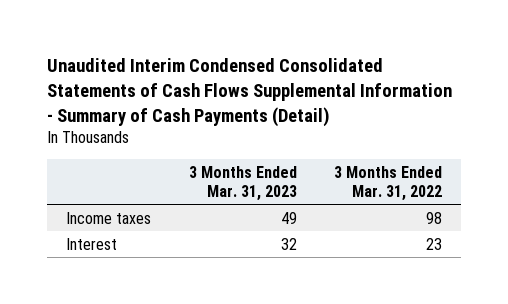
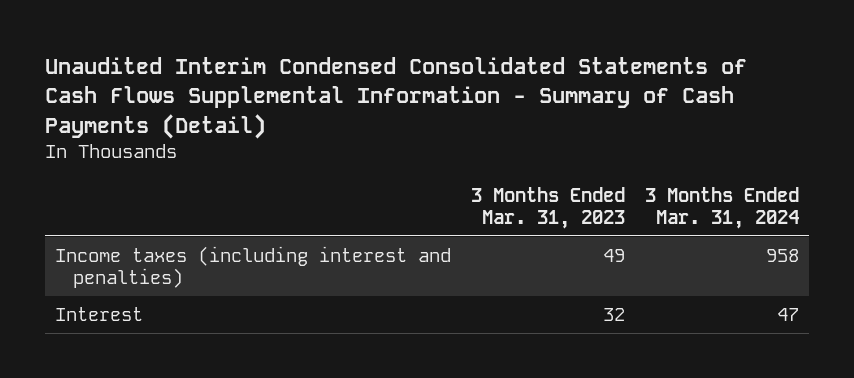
- | 3 Months Ended Mar. 31, 2023 | 3 Months Ended Mar. 31, 2022
+ | 3 Months Ended Mar. 31, 2023 | 3 Months Ended Mar. 31, 2024
- Income taxes | 49 | 98
+ Income taxes (including interest and penalties) | 49 | 958

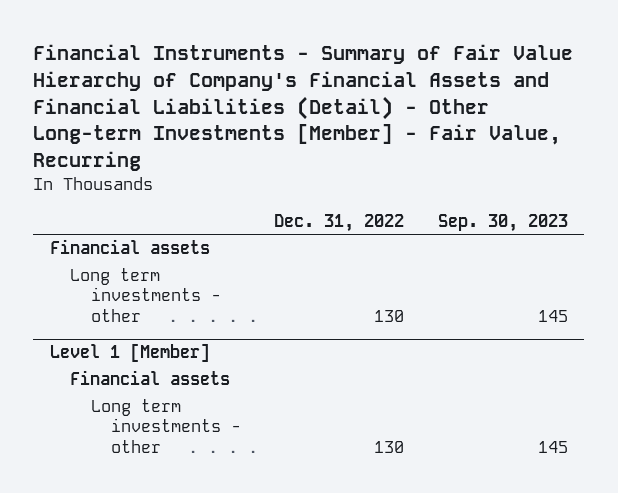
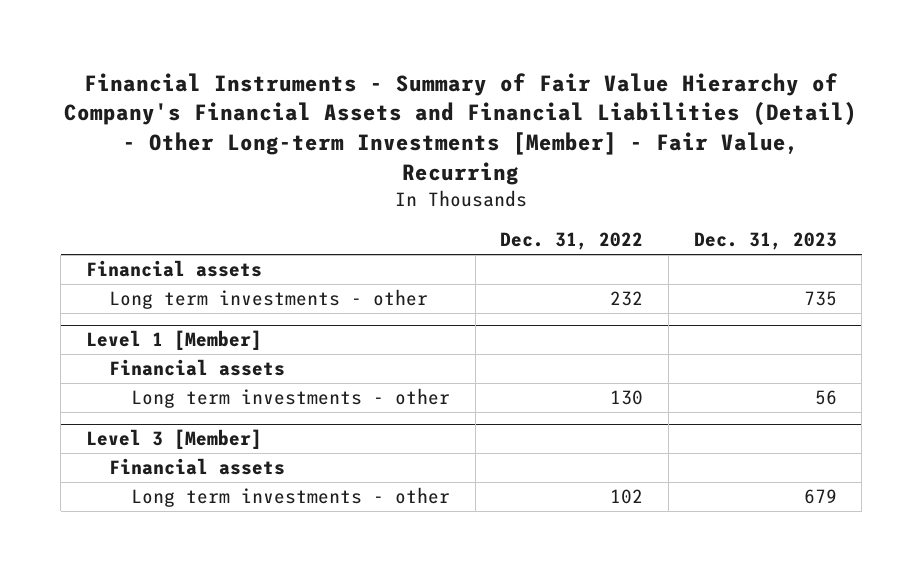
- | Dec. 31, 2022 | Sep. 30, 2023
+ | Dec. 31, 2022 | Dec. 31, 2023
- Long term investments - other | 130 | 145
+ Long term investments - other | 232 | 735
+ Level 3 [Member]
+ Financial assets
+ Long term investments - other | 102 | 679

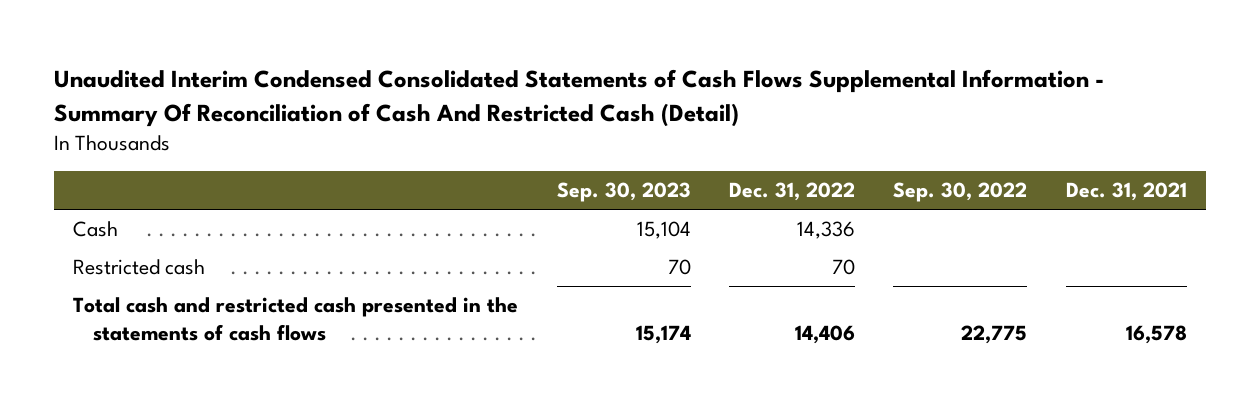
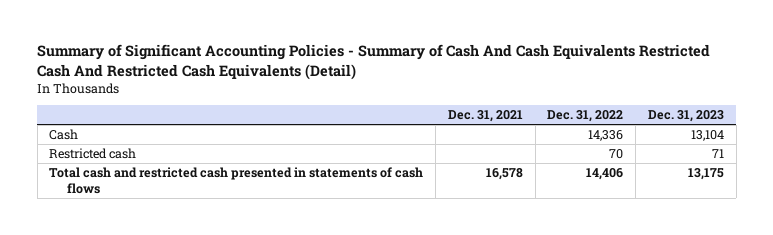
- Unaudited Interim Condensed Consolidated Statements of Cash Flows Supplemental Information - Summary Of Reconciliation of Cash And Restricted Cash (Detail)
+ Summary of Significant Accounting Policies - Summary of Cash And Cash Equivalents Restricted Cash And Restricted Cash Equivalents (Detail)
- | Sep. 30, 2023 | Dec. 31, 2022 | Sep. 30, 2022 | Dec. 31, 2021
+ | Dec. 31, 2021 | Dec. 31, 2022 | Dec. 31, 2023
- Total cash and restricted cash presented in the statements of cash flows | 15,174 | 14,406 | 22,775 | 16,578
+ Total cash and restricted cash presented in statements of cash flows | 16,578 | 14,406 | 13,175

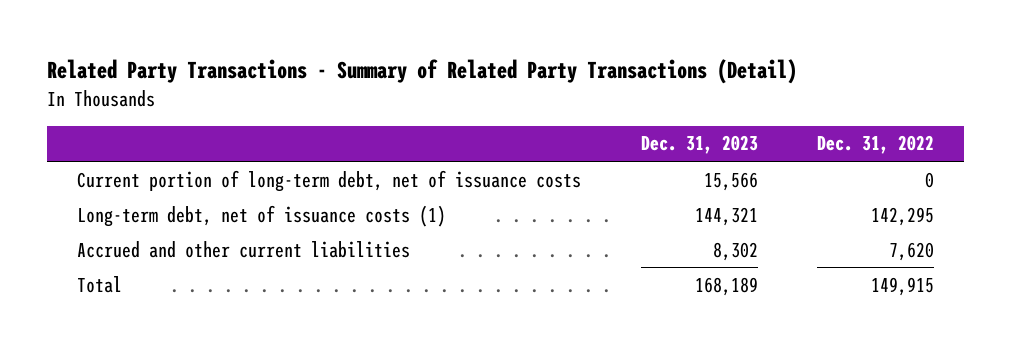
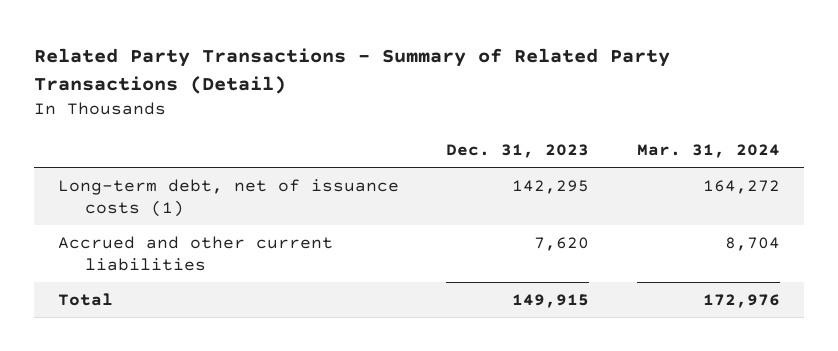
- | Dec. 31, 2023 | Dec. 31, 2022
+ | Dec. 31, 2023 | Mar. 31, 2024
- Current portion of long-term debt, net of issuance costs | 15,566 | 0
- Long-term debt, net of issuance costs (1) | 144,321 | 142,295
- Accrued and other current liabilities | 8,302 | 7,620
- Total | 168,189 | 149,915
+ Long-term debt, net of issuance costs (1) | 142,295 | 164,272
+ Accrued and other current liabilities | 7,620 | 8,704
+ Total | 149,915 | 172,976

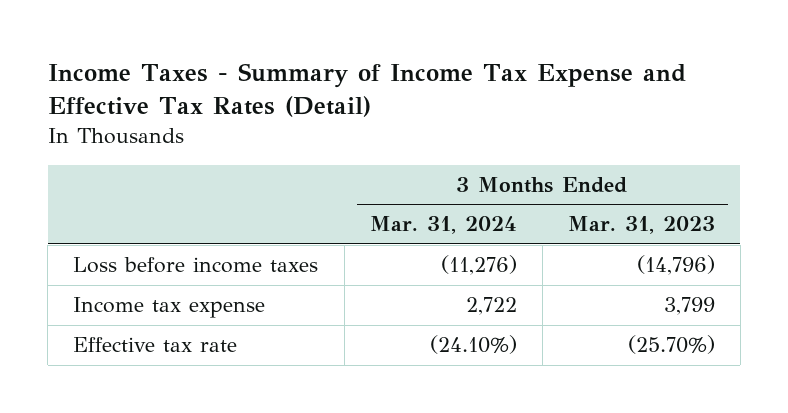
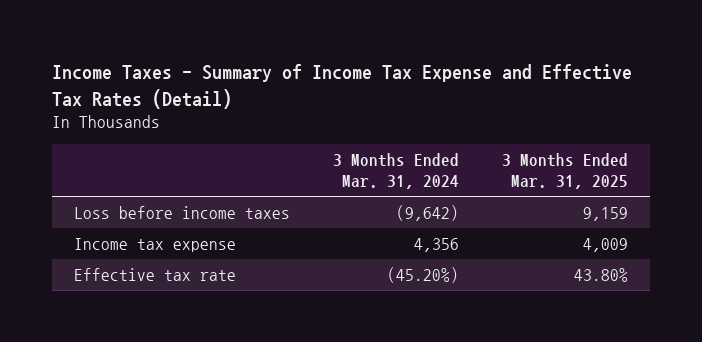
- | 3 Months Ended Mar. 31, 2024 | 3 Months Ended Mar. 31, 2023
+ | 3 Months Ended Mar. 31, 2024 | 3 Months Ended Mar. 31, 2025
- Loss before income taxes | (11,276) | (14,796)
- Income tax expense | 2,722 | 3,799
- Effective tax rate | (24.10%) | (25.70%)
+ Loss before income taxes | (9,642) | 9,159
+ Income tax expense | 4,356 | 4,009
+ Effective tax rate | (45.20%) | 43.80%

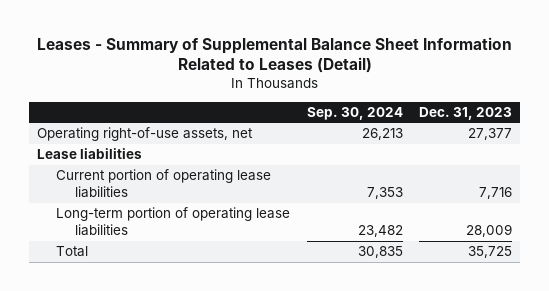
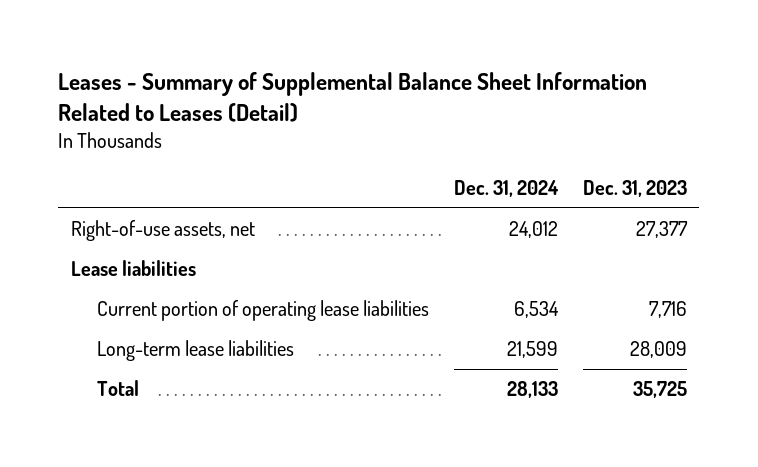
- | Sep. 30, 2024 | Dec. 31, 2023
+ | Dec. 31, 2024 | Dec. 31, 2023
- Operating right-of-use assets, net | 26,213 | 27,377
+ Right-of-use assets, net | 24,012 | 27,377
- Long-term portion of operating lease liabilities | 23,482 | 28,009
+ Long-term lease liabilities | 21,599 | 28,009

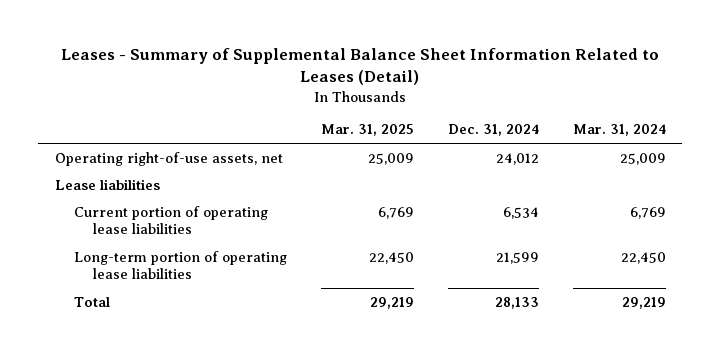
- | Dec. 31, 2024 | Dec. 31, 2023
+ | Mar. 31, 2025 | Dec. 31, 2024 | Mar. 31, 2024
- Right-of-use assets, net | 24,012 | 27,377
+ Operating right-of-use assets, net | 25,009 | 24,012 | 25,009
- Long-term lease liabilities | 21,599 | 28,009
+ Long-term portion of operating lease liabilities | 22,450 | 21,599 | 22,450

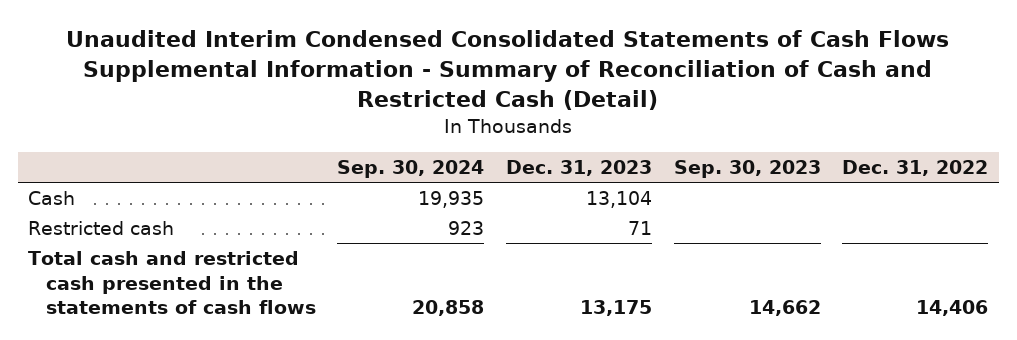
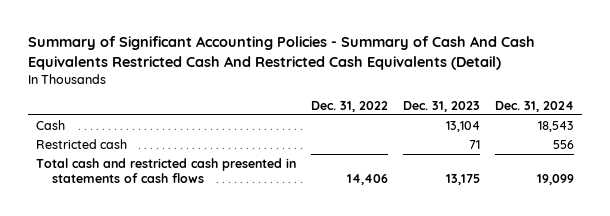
- Unaudited Interim Condensed Consolidated Statements of Cash Flows Supplemental Information - Summary of Reconciliation of Cash and Restricted Cash (Detail)
+ Summary of Significant Accounting Policies - Summary of Cash And Cash Equivalents Restricted Cash And Restricted Cash Equivalents (Detail)
- | Sep. 30, 2024 | Dec. 31, 2023 | Sep. 30, 2023 | Dec. 31, 2022
+ | Dec. 31, 2022 | Dec. 31, 2023 | Dec. 31, 2024
- Total cash and restricted cash presented in the statements of cash flows | 20,858 | 13,175 | 14,662 | 14,406
+ Total cash and restricted cash presented in statements of cash flows | 14,406 | 13,175 | 19,099

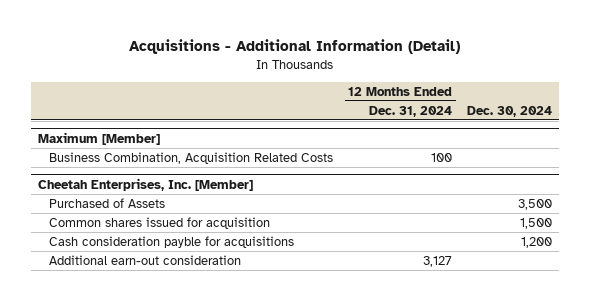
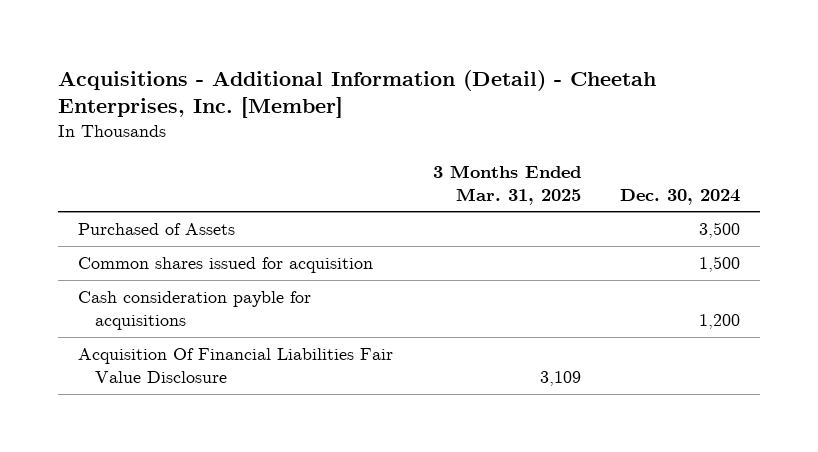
- Acquisitions - Additional Information (Detail)
+ Acquisitions - Additional Information (Detail) - Cheetah Enterprises, Inc. [Member]
- | 12 Months Ended Dec. 31, 2024 | Dec. 30, 2024
+ | 3 Months Ended Mar. 31, 2025 | Dec. 30, 2024
- Maximum [Member]
- Business Combination, Acquisition Related Costs | 100 |
- Cheetah Enterprises, Inc. [Member]
- Additional earn-out consideration | 3,127 |
+ Acquisition Of Financial Liabilities Fair Value Disclosure | 3,109 |

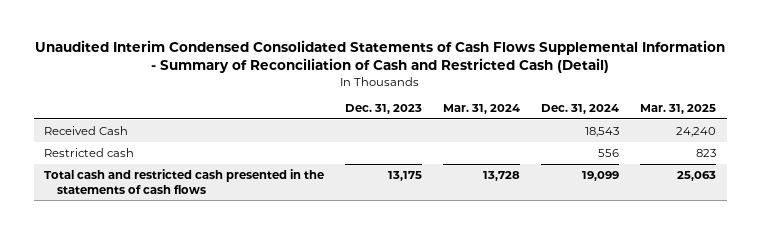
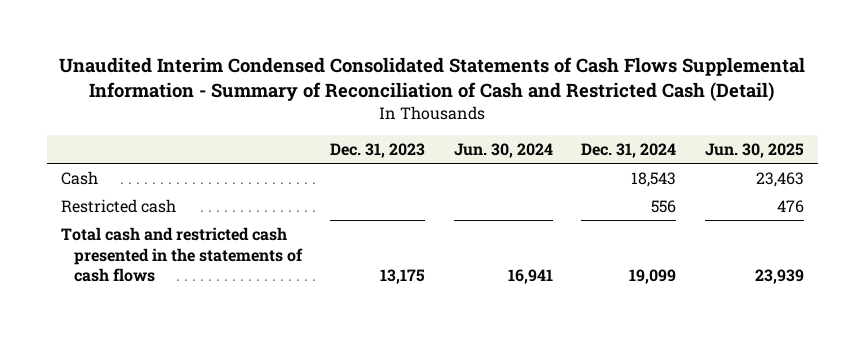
- | Dec. 31, 2023 | Mar. 31, 2024 | Dec. 31, 2024 | Mar. 31, 2025
+ | Dec. 31, 2023 | Jun. 30, 2024 | Dec. 31, 2024 | Jun. 30, 2025
- Received Cash | | | 18,543 | 24,240
+ Cash | | | 18,543 | 23,463

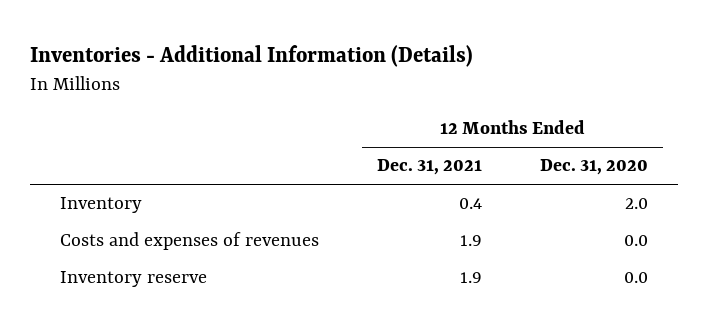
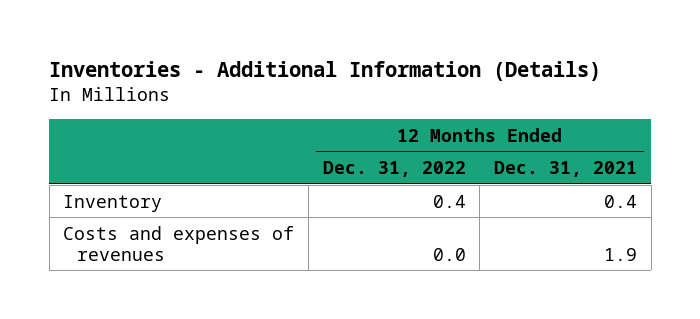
- | 12 Months Ended Dec. 31, 2021 | 12 Months Ended Dec. 31, 2020
+ | 12 Months Ended Dec. 31, 2022 | 12 Months Ended Dec. 31, 2021
- Inventory reserve | 1.9 | 0.0

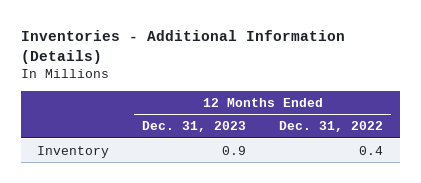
- | 12 Months Ended Dec. 31, 2022 | 12 Months Ended Dec. 31, 2021
+ | 12 Months Ended Dec. 31, 2023 | 12 Months Ended Dec. 31, 2022
- Costs and expenses of revenues | 0.0 | 1.9

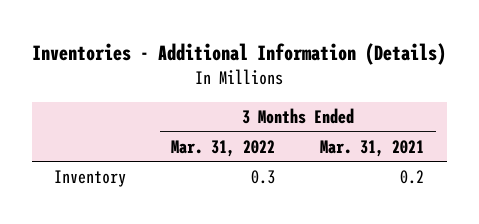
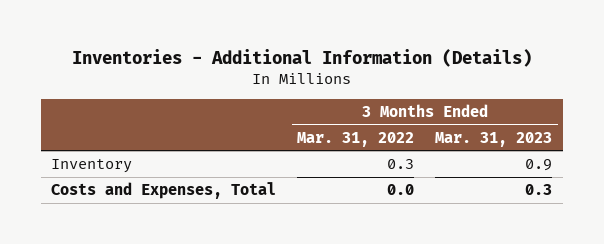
- | 3 Months Ended Mar. 31, 2022 | 3 Months Ended Mar. 31, 2021
+ | 3 Months Ended Mar. 31, 2022 | 3 Months Ended Mar. 31, 2023
+ Costs and Expenses, Total | 0.0 | 0.3

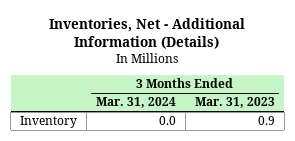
- Inventories - Additional Information (Details)
+ Inventories, Net - Additional Information (Details)
- | 3 Months Ended Mar. 31, 2022 | 3 Months Ended Mar. 31, 2023
+ | 3 Months Ended Mar. 31, 2024 | 3 Months Ended Mar. 31, 2023
- Costs and Expenses, Total | 0.0 | 0.3

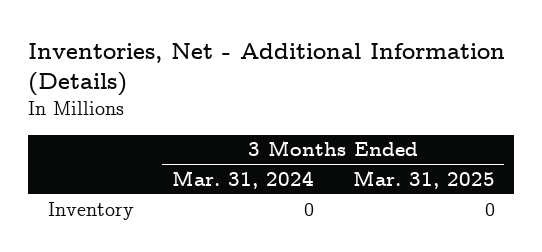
- | 3 Months Ended Mar. 31, 2024 | 3 Months Ended Mar. 31, 2023
+ | 3 Months Ended Mar. 31, 2024 | 3 Months Ended Mar. 31, 2025
- Inventory | 0.0 | 0.9
+ Inventory | 0 | 0

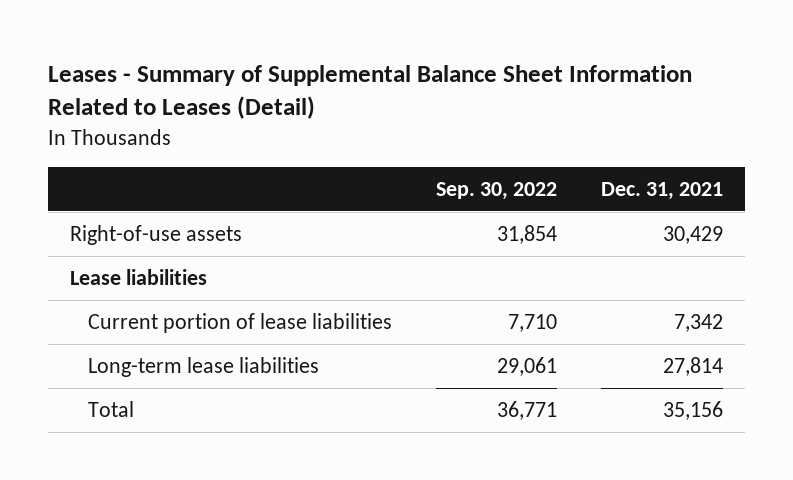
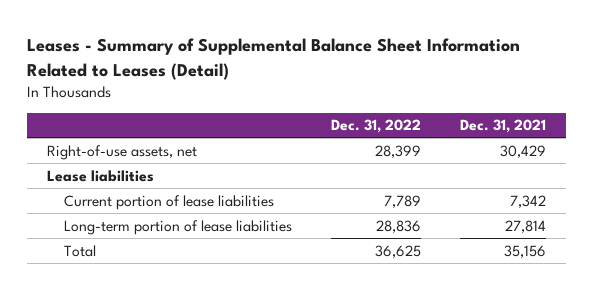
- | Sep. 30, 2022 | Dec. 31, 2021
+ | Dec. 31, 2022 | Dec. 31, 2021
- Right-of-use assets | 31,854 | 30,429
+ Right-of-use assets, net | 28,399 | 30,429
- Long-term lease liabilities | 29,061 | 27,814
+ Long-term portion of lease liabilities | 28,836 | 27,814

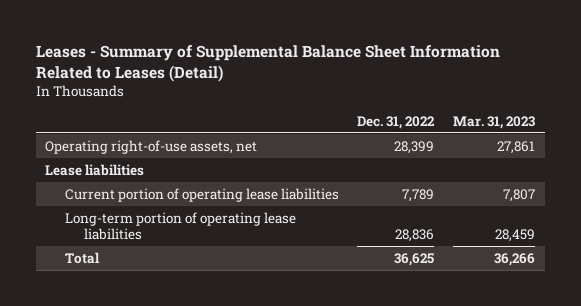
- | Dec. 31, 2022 | Dec. 31, 2021
+ | Dec. 31, 2022 | Mar. 31, 2023
- Right-of-use assets, net | 28,399 | 30,429
+ Operating right-of-use assets, net | 28,399 | 27,861
- Current portion of lease liabilities | 7,789 | 7,342
- Long-term portion of lease liabilities | 28,836 | 27,814
+ Current portion of operating lease liabilities | 7,789 | 7,807
+ Long-term portion of operating lease liabilities | 28,836 | 28,459

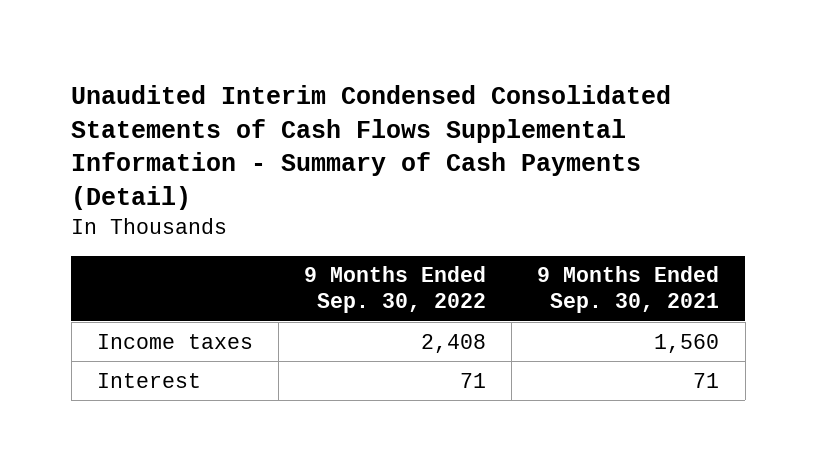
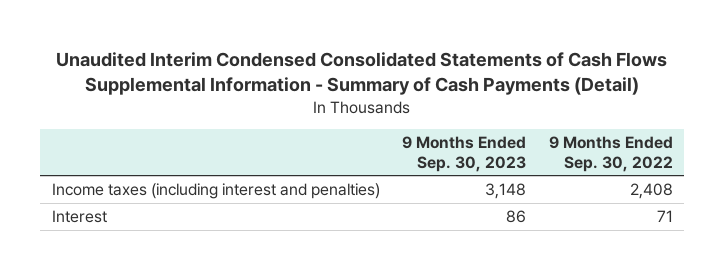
- | 9 Months Ended Sep. 30, 2022 | 9 Months Ended Sep. 30, 2021
+ | 9 Months Ended Sep. 30, 2023 | 9 Months Ended Sep. 30, 2022
- Income taxes | 2,408 | 1,560
+ Income taxes (including interest and penalties) | 3,148 | 2,408

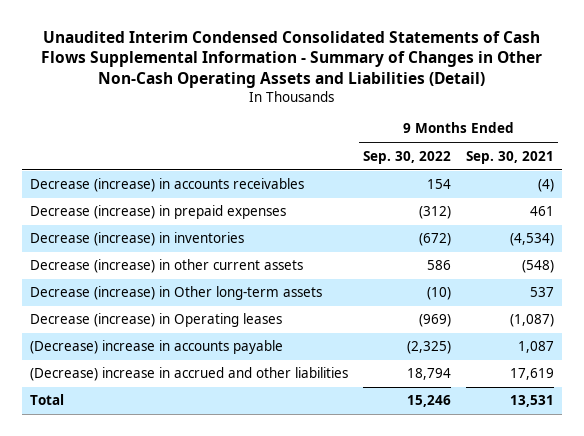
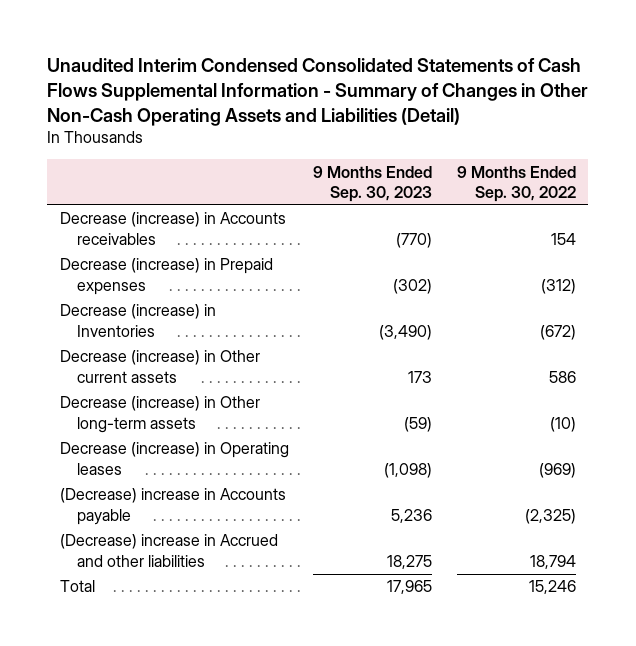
- | 9 Months Ended Sep. 30, 2022 | 9 Months Ended Sep. 30, 2021
+ | 9 Months Ended Sep. 30, 2023 | 9 Months Ended Sep. 30, 2022
- Decrease (increase) in accounts receivables | 154 | (4)
- Decrease (increase) in prepaid expenses | (312) | 461
- Decrease (increase) in inventories | (672) | (4,534)
- Decrease (increase) in other current assets | 586 | (548)
+ Decrease (increase) in Accounts receivables | (770) | 154
+ Decrease (increase) in Prepaid expenses | (302) | (312)
+ Decrease (increase) in Inventories | (3,490) | (672)
+ Decrease (increase) in Other current assets | 173 | 586
- (Decrease) increase in accounts payable | (2,325) | 1,087
- (Decrease) increase in accrued and other liabilities | 18,794 | 17,619
+ (Decrease) increase in Accounts payable | 5,236 | (2,325)
+ (Decrease) increase in Accrued and other liabilities | 18,275 | 18,794

